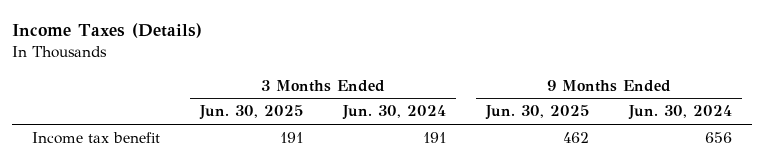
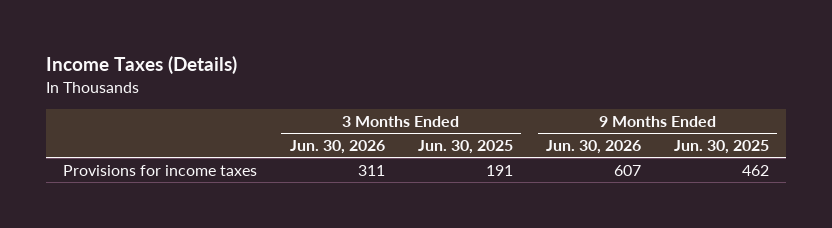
- | 3 Months Ended Jun. 30, 2025 | 3 Months Ended Jun. 30, 2024 | 9 Months Ended Jun. 30, 2025 | 9 Months Ended Jun. 30, 2024
+ | 3 Months Ended Jun. 30, 2026 | 3 Months Ended Jun. 30, 2025 | 9 Months Ended Jun. 30, 2026 | 9 Months Ended Jun. 30, 2025
- Income tax benefit | 191 | 191 | 462 | 656
+ Provisions for income taxes | 311 | 191 | 607 | 462

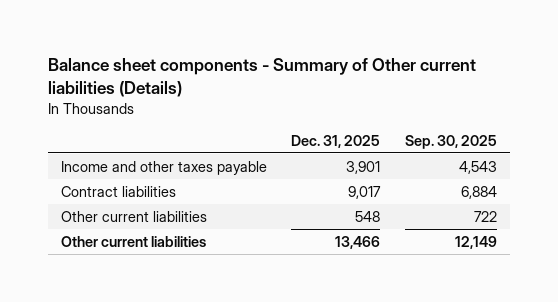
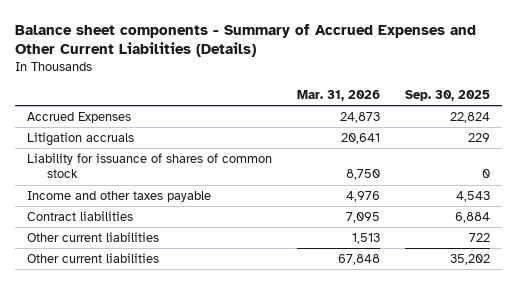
- Balance sheet components - Summary of Other current liabilities (Details)
+ Balance sheet components - Summary of Accrued Expenses and Other Current Liabilities (Details)
- | Dec. 31, 2025 | Sep. 30, 2025
+ | Mar. 31, 2026 | Sep. 30, 2025
+ Accrued Expenses | 24,873 | 22,824
+ Litigation accruals | 20,641 | 229
+ Liability for issuance of shares of common stock | 8,750 | 0
- Other current liabilities | 13,466 | 12,149
+ Other current liabilities | 67,848 | 35,202

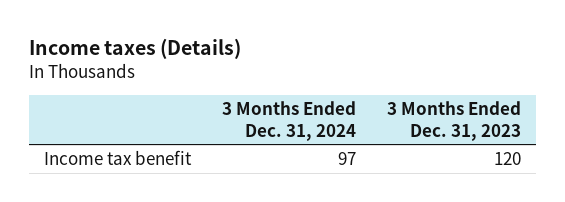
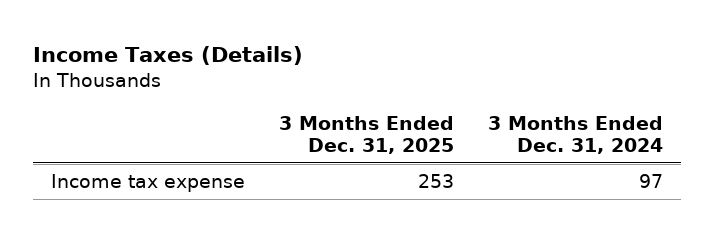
- Income taxes (Details)
+ Income Taxes (Details)
- | 3 Months Ended Dec. 31, 2024 | 3 Months Ended Dec. 31, 2023
+ | 3 Months Ended Dec. 31, 2025 | 3 Months Ended Dec. 31, 2024
- Income tax benefit | 97 | 120
+ Income tax expense | 253 | 97

